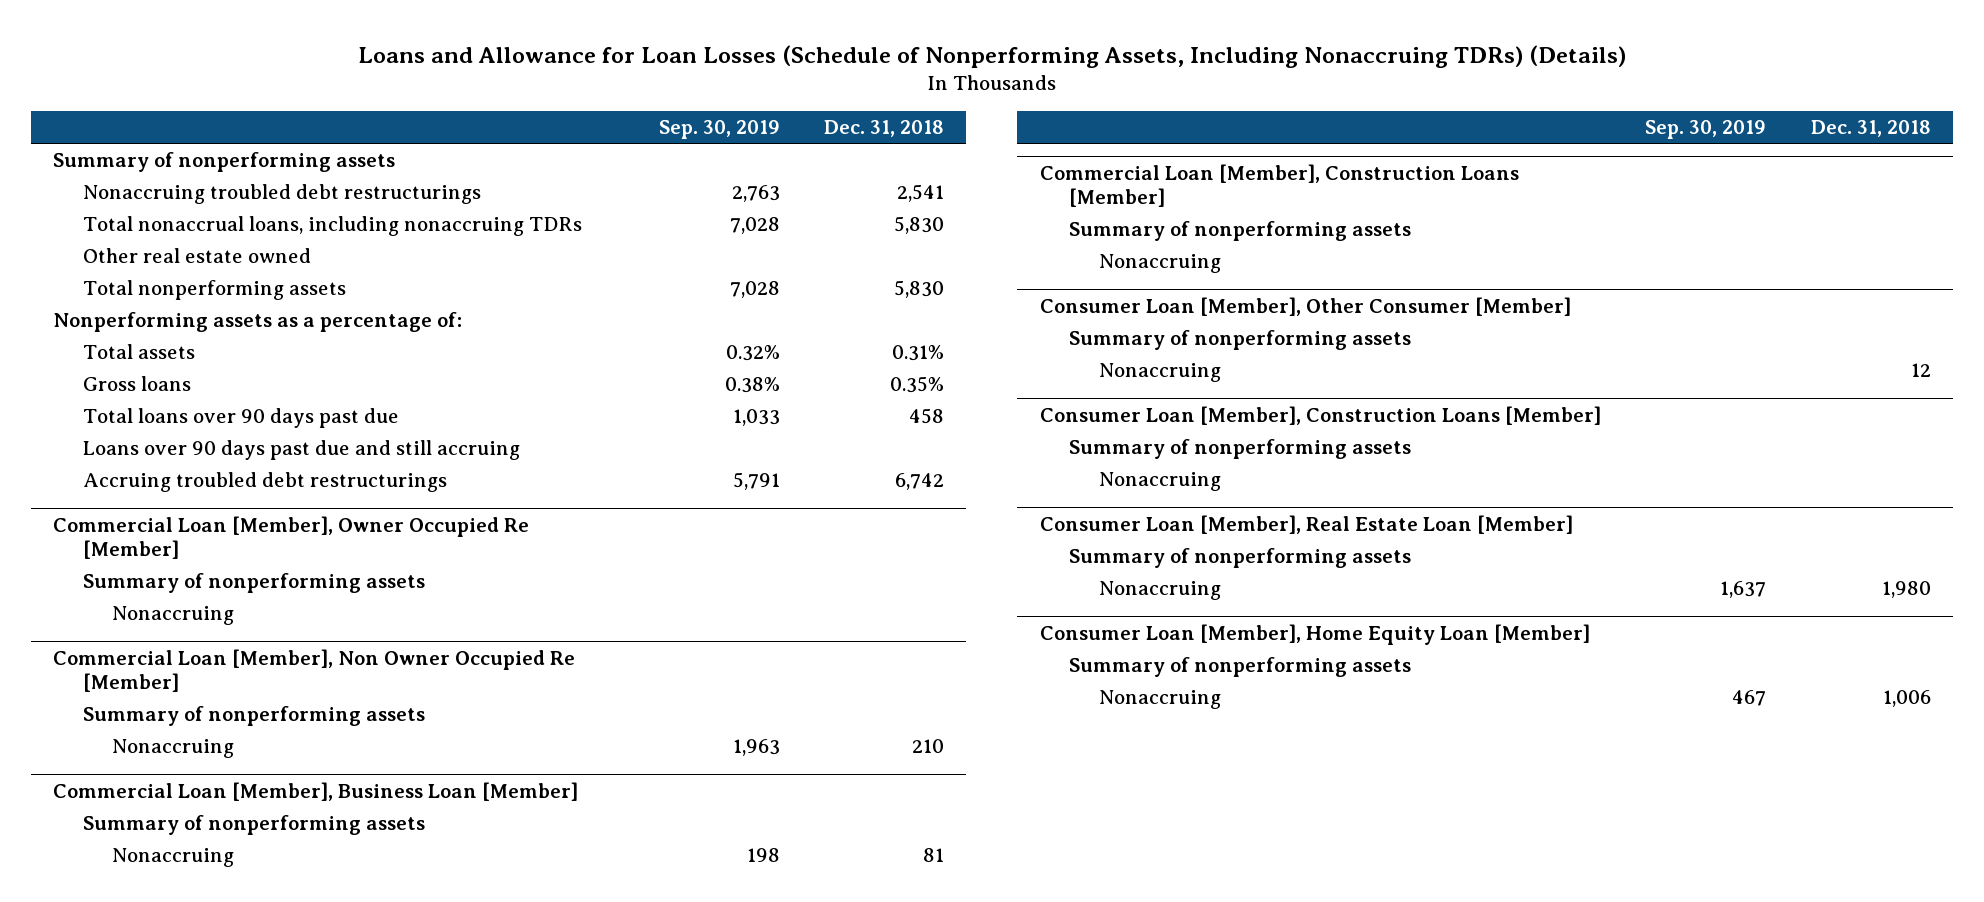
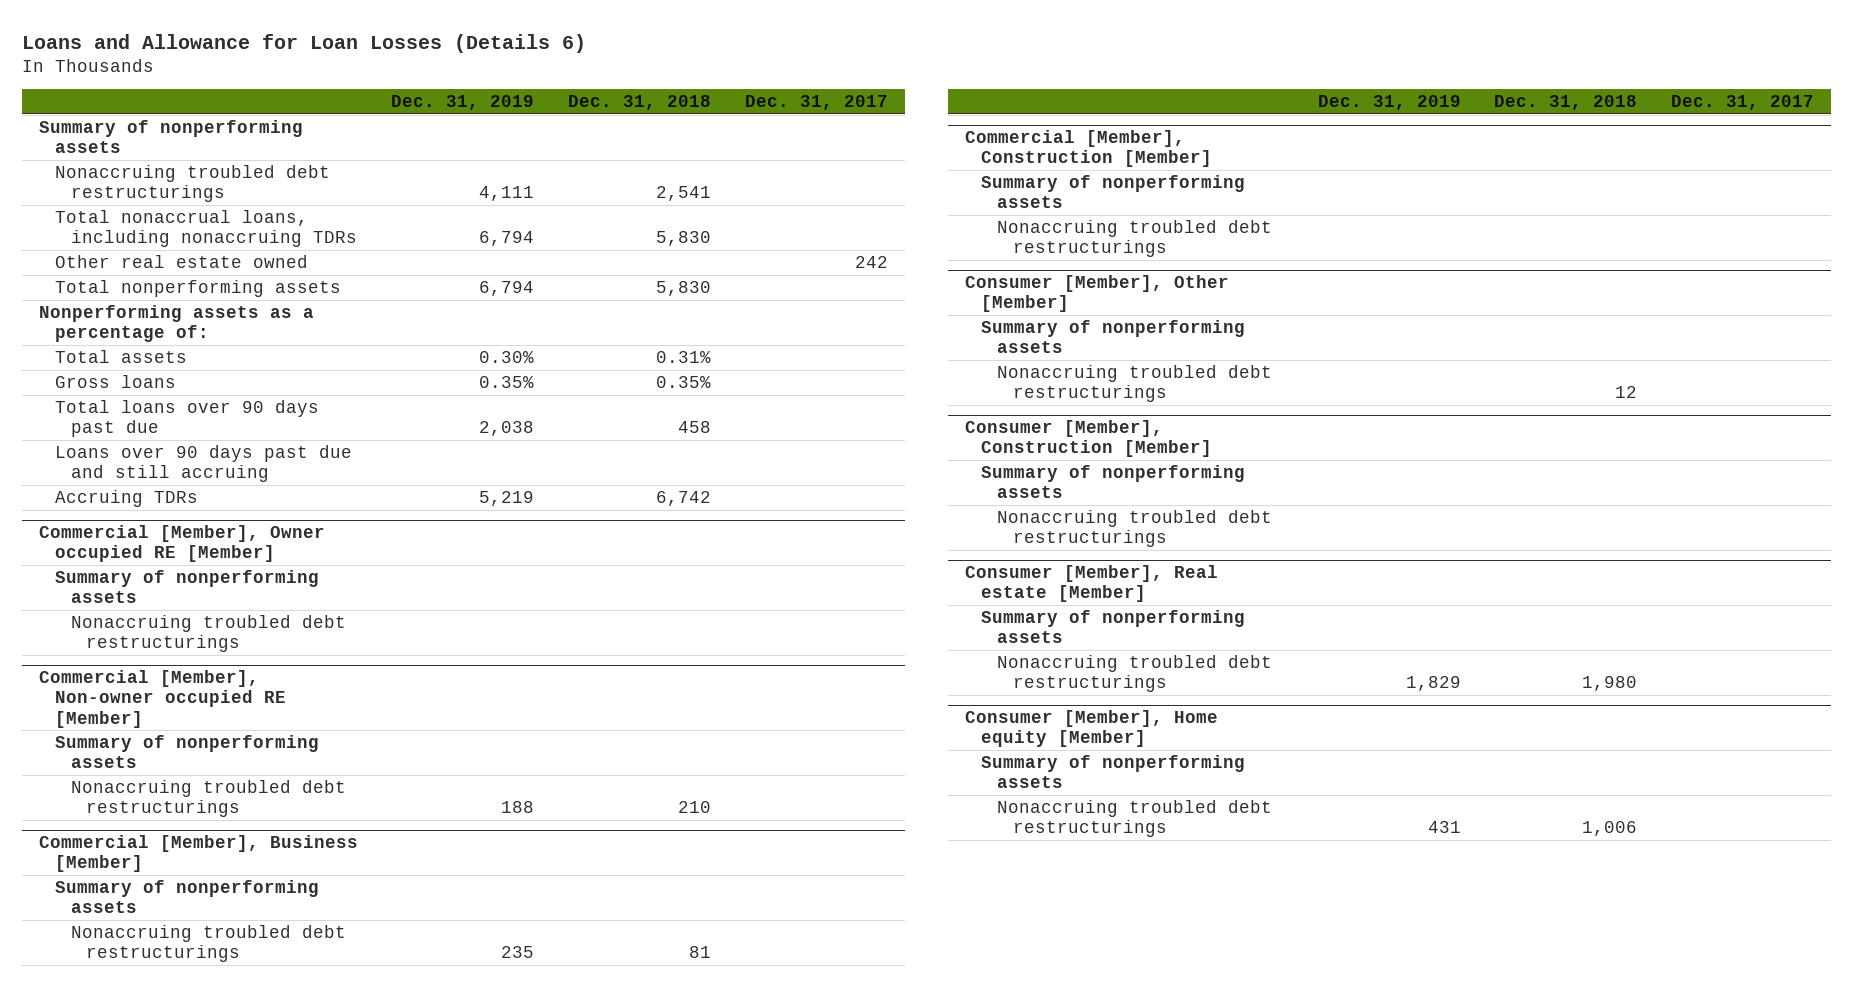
- Loans and Allowance for Loan Losses (Schedule of Nonperforming Assets, Including Nonaccruing TDRs) (Details)
+ Loans and Allowance for Loan Losses (Details 6)
- | Sep. 30, 2019 | Dec. 31, 2018
+ | Dec. 31, 2019 | Dec. 31, 2018 | Dec. 31, 2017
- Accruing troubled debt restructurings | 5,791 | 6,742
- Commercial Loan [Member], Owner Occupied Re [Member]
+ Accruing TDRs | 5,219 | 6,742 |
+ Commercial [Member], Owner occupied RE [Member]
- Nonaccruing
- Commercial Loan [Member], Non Owner Occupied Re [Member]
+ Nonaccruing troubled debt restructurings
+ Commercial [Member], Non-owner occupied RE [Member]
- Nonaccruing | 1,963 | 210
- Commercial Loan [Member], Business Loan [Member]
+ Nonaccruing troubled debt restructurings | 188 | 210 |
+ Commercial [Member], Business [Member]
- Nonaccruing | 198 | 81
- Commercial Loan [Member], Construction Loans [Member]
+ Nonaccruing troubled debt restructurings | 235 | 81 |
+ Commercial [Member], Construction [Member]
- Nonaccruing
- Consumer Loan [Member], Other Consumer [Member]
+ Nonaccruing troubled debt restructurings
+ Consumer [Member], Other [Member]
- Nonaccruing | | 12
- Consumer Loan [Member], Construction Loans [Member]
+ Nonaccruing troubled debt restructurings | | 12 |
+ Consumer [Member], Construction [Member]
- Nonaccruing
- Consumer Loan [Member], Real Estate Loan [Member]
+ Nonaccruing troubled debt restructurings
+ Consumer [Member], Real estate [Member]
- Nonaccruing | 1,637 | 1,980
- Consumer Loan [Member], Home Equity Loan [Member]
+ Nonaccruing troubled debt restructurings | 1,829 | 1,980 |
+ Consumer [Member], Home equity [Member]
- Nonaccruing | 467 | 1,006
+ Nonaccruing troubled debt restructurings | 431 | 1,006 |

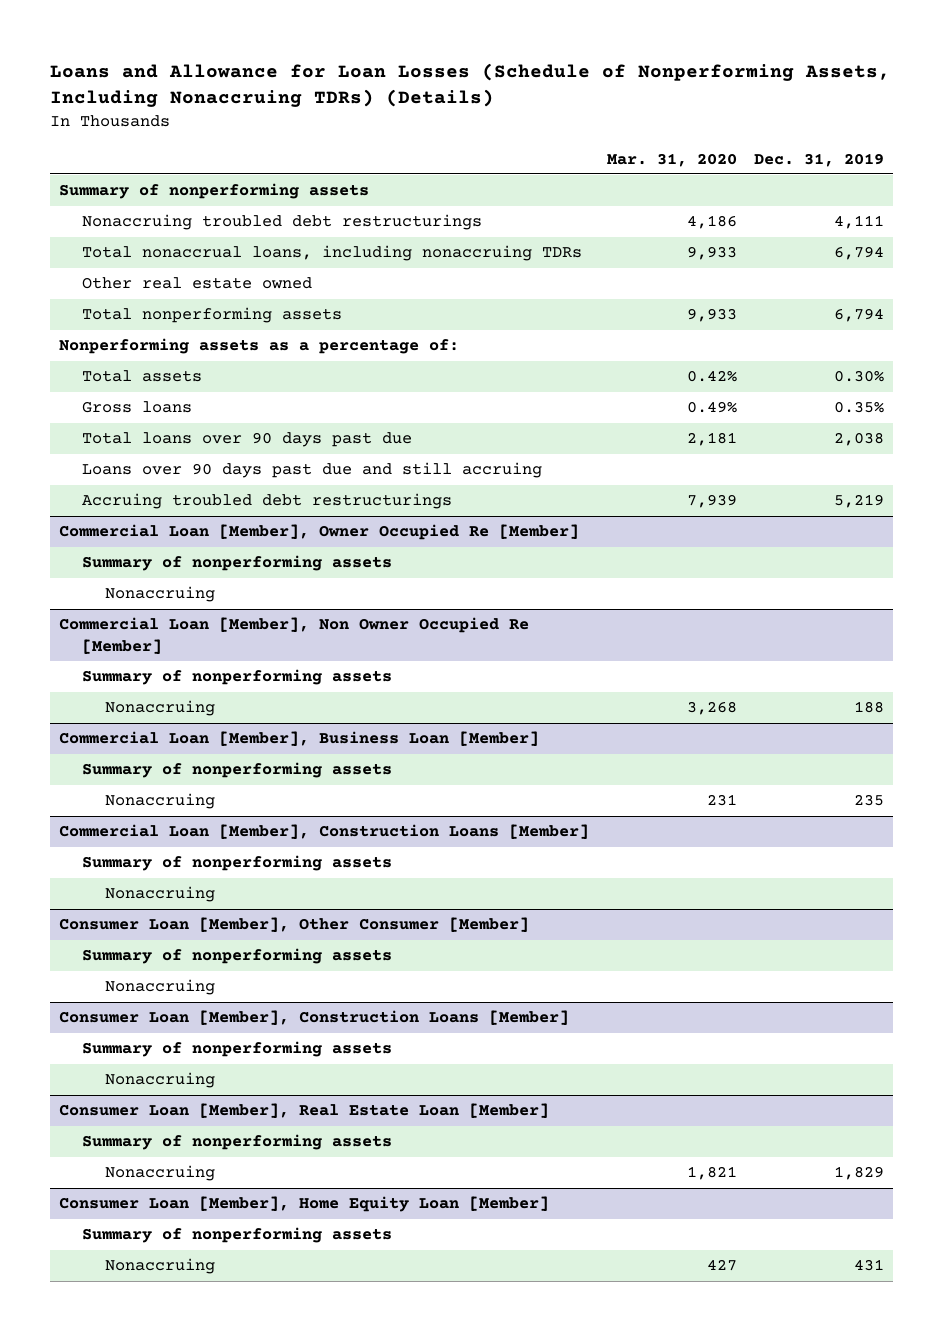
- Loans and Allowance for Loan Losses (Details 6)
+ Loans and Allowance for Loan Losses (Schedule of Nonperforming Assets, Including Nonaccruing TDRs) (Details)
- | Dec. 31, 2019 | Dec. 31, 2018 | Dec. 31, 2017
+ | Mar. 31, 2020 | Dec. 31, 2019
- Accruing TDRs | 5,219 | 6,742 |
- Commercial [Member], Owner occupied RE [Member]
+ Accruing troubled debt restructurings | 7,939 | 5,219
+ Commercial Loan [Member], Owner Occupied Re [Member]
- Nonaccruing troubled debt restructurings
- Commercial [Member], Non-owner occupied RE [Member]
+ Nonaccruing
+ Commercial Loan [Member], Non Owner Occupied Re [Member]
- Nonaccruing troubled debt restructurings | 188 | 210 |
- Commercial [Member], Business [Member]
+ Nonaccruing | 3,268 | 188
+ Commercial Loan [Member], Business Loan [Member]
- Nonaccruing troubled debt restructurings | 235 | 81 |
- Commercial [Member], Construction [Member]
+ Nonaccruing | 231 | 235
+ Commercial Loan [Member], Construction Loans [Member]
- Nonaccruing troubled debt restructurings
- Consumer [Member], Other [Member]
+ Nonaccruing
+ Consumer Loan [Member], Other Consumer [Member]
- Nonaccruing troubled debt restructurings | | 12 |
- Consumer [Member], Construction [Member]
+ Nonaccruing
+ Consumer Loan [Member], Construction Loans [Member]
- Nonaccruing troubled debt restructurings
- Consumer [Member], Real estate [Member]
+ Nonaccruing
+ Consumer Loan [Member], Real Estate Loan [Member]
- Nonaccruing troubled debt restructurings | 1,829 | 1,980 |
- Consumer [Member], Home equity [Member]
+ Nonaccruing | 1,821 | 1,829
+ Consumer Loan [Member], Home Equity Loan [Member]
- Nonaccruing troubled debt restructurings | 431 | 1,006 |
+ Nonaccruing | 427 | 431

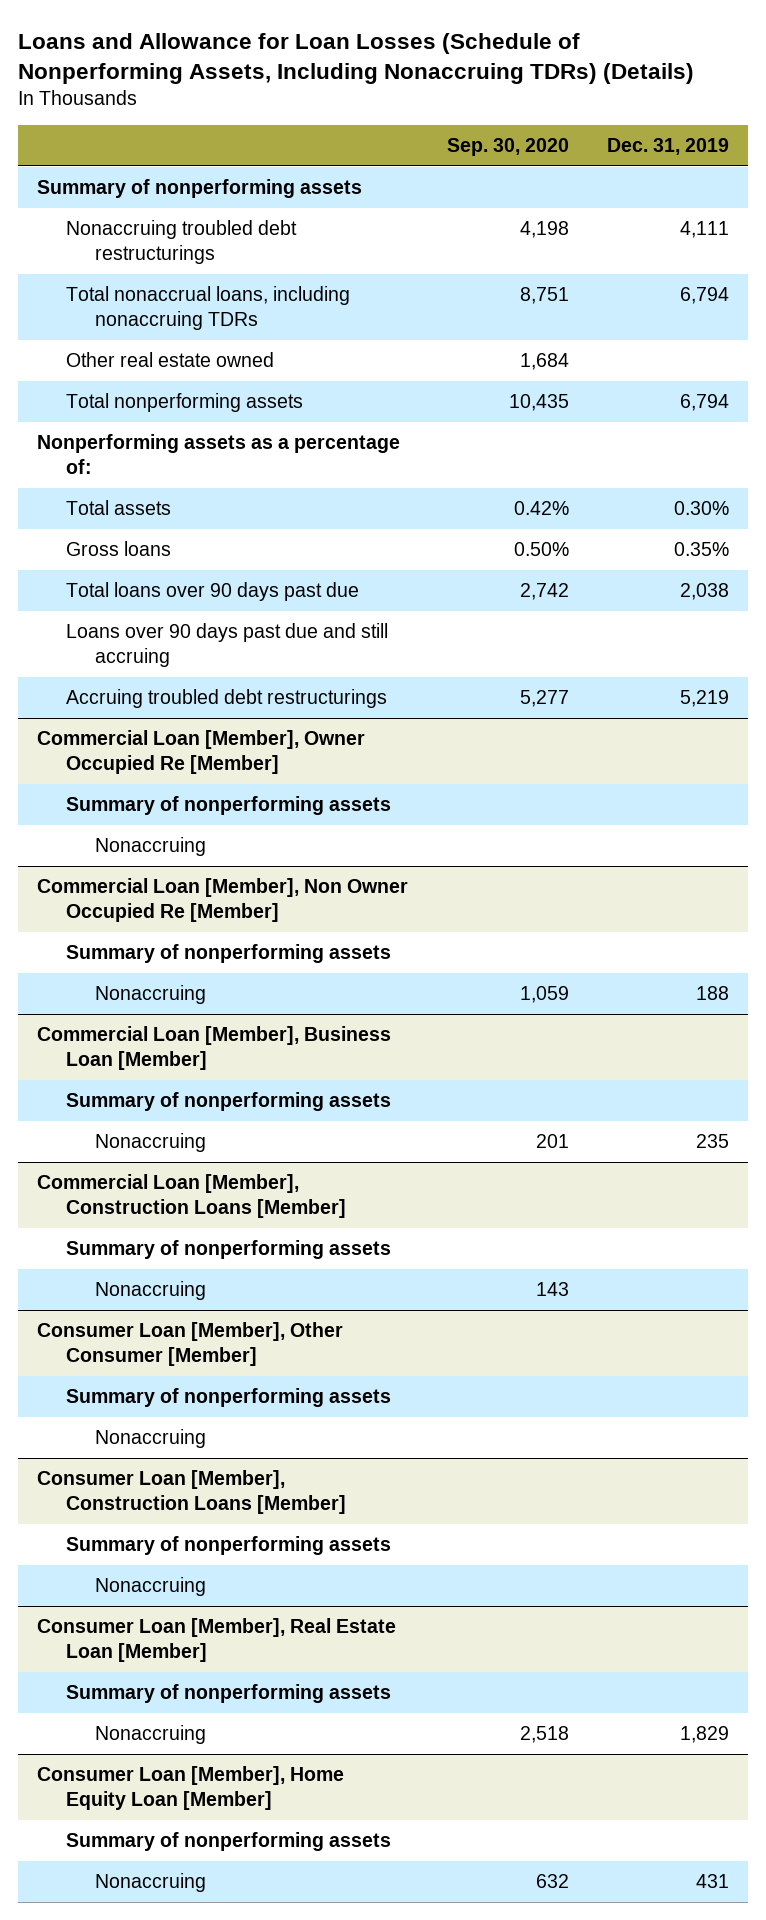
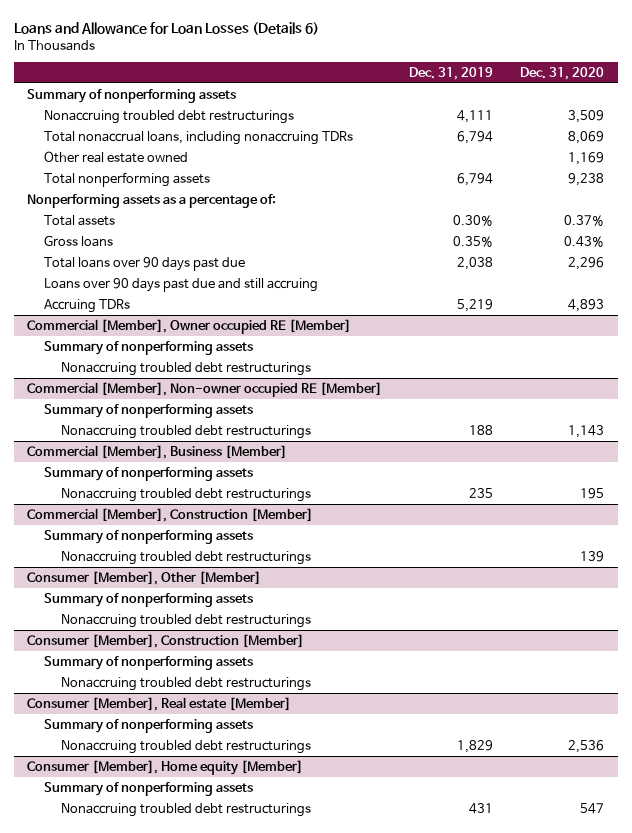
- Loans and Allowance for Loan Losses (Schedule of Nonperforming Assets, Including Nonaccruing TDRs) (Details)
+ Loans and Allowance for Loan Losses (Details 6)
- | Sep. 30, 2020 | Dec. 31, 2019
+ | Dec. 31, 2019 | Dec. 31, 2020
- Accruing troubled debt restructurings | 5,277 | 5,219
- Commercial Loan [Member], Owner Occupied Re [Member]
+ Accruing TDRs | 5,219 | 4,893
+ Commercial [Member], Owner occupied RE [Member]
- Nonaccruing
- Commercial Loan [Member], Non Owner Occupied Re [Member]
+ Nonaccruing troubled debt restructurings
+ Commercial [Member], Non-owner occupied RE [Member]
- Nonaccruing | 1,059 | 188
- Commercial Loan [Member], Business Loan [Member]
+ Nonaccruing troubled debt restructurings | 188 | 1,143
+ Commercial [Member], Business [Member]
- Nonaccruing | 201 | 235
- Commercial Loan [Member], Construction Loans [Member]
+ Nonaccruing troubled debt restructurings | 235 | 195
+ Commercial [Member], Construction [Member]
- Nonaccruing | 143 |
- Consumer Loan [Member], Other Consumer [Member]
+ Nonaccruing troubled debt restructurings | | 139
+ Consumer [Member], Other [Member]
- Nonaccruing
- Consumer Loan [Member], Construction Loans [Member]
+ Nonaccruing troubled debt restructurings
+ Consumer [Member], Construction [Member]
- Nonaccruing
- Consumer Loan [Member], Real Estate Loan [Member]
+ Nonaccruing troubled debt restructurings
+ Consumer [Member], Real estate [Member]
- Nonaccruing | 2,518 | 1,829
- Consumer Loan [Member], Home Equity Loan [Member]
+ Nonaccruing troubled debt restructurings | 1,829 | 2,536
+ Consumer [Member], Home equity [Member]
- Nonaccruing | 632 | 431
+ Nonaccruing troubled debt restructurings | 431 | 547

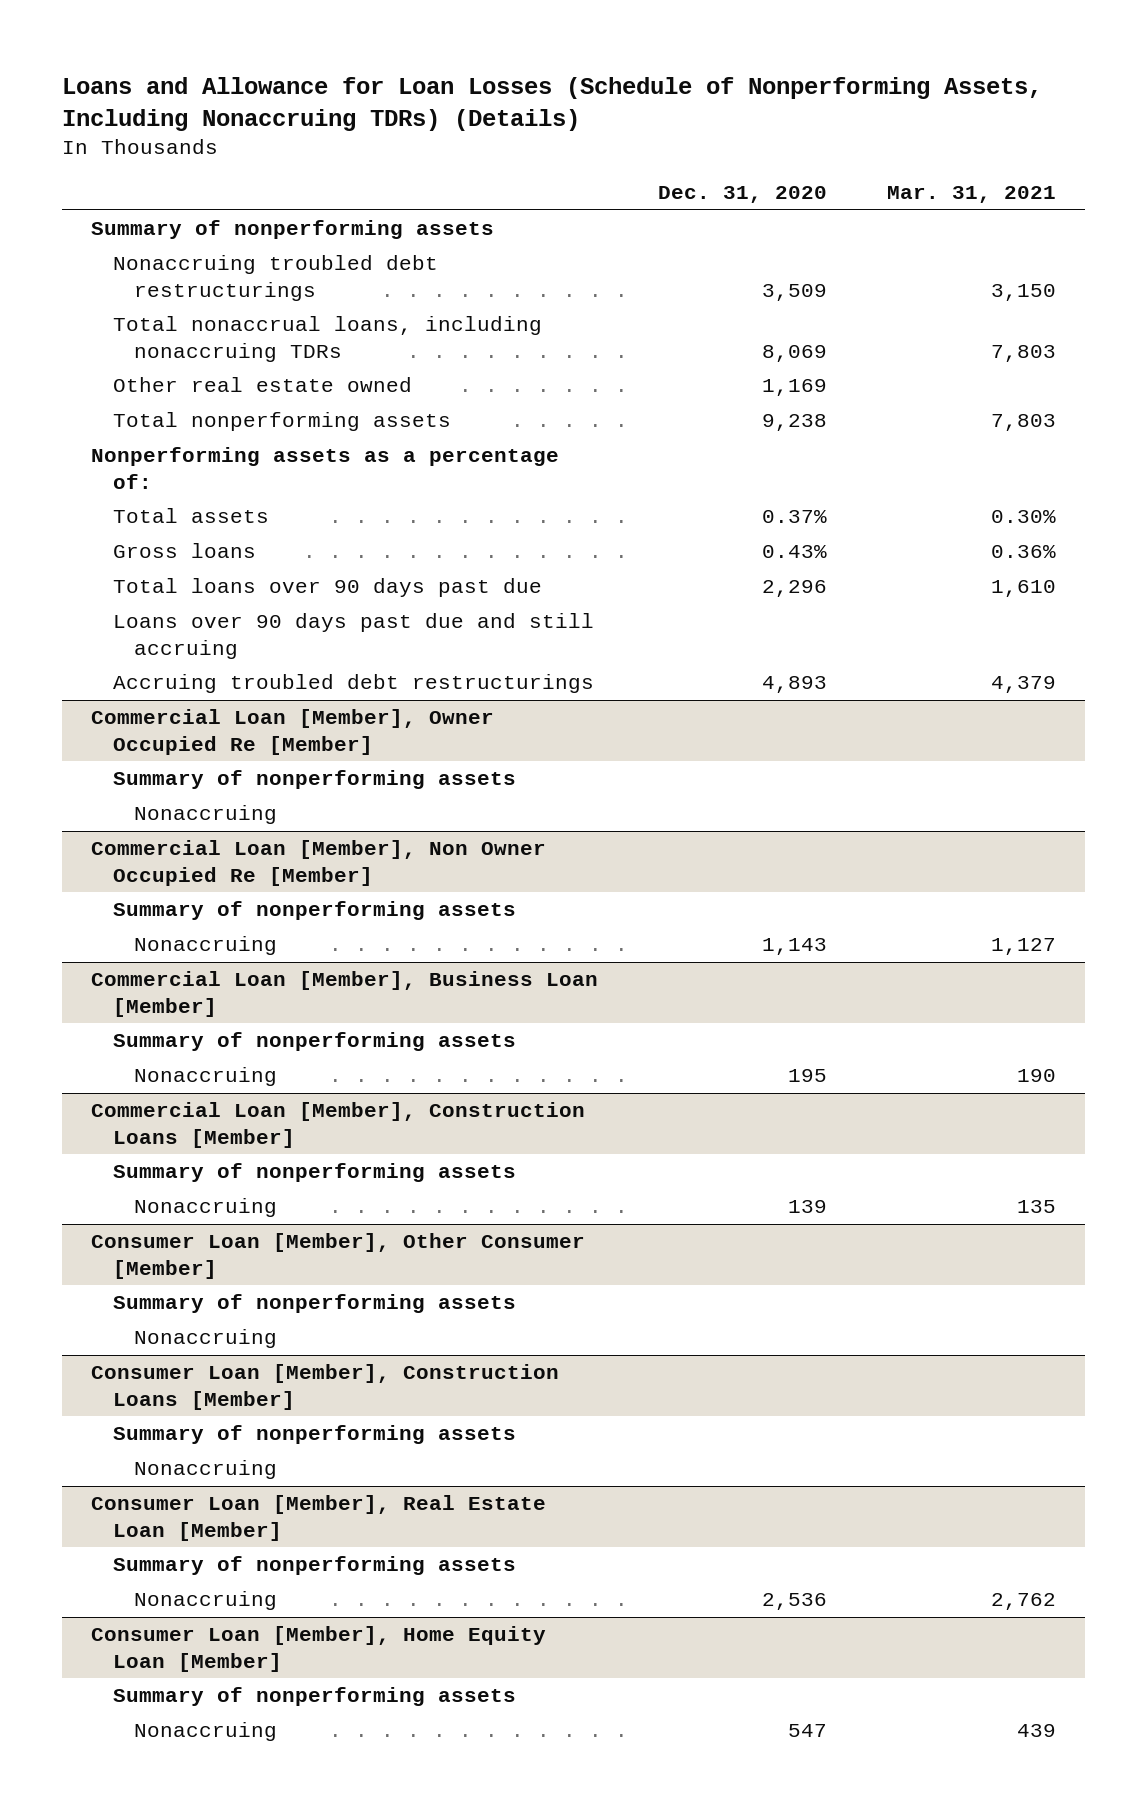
- Loans and Allowance for Loan Losses (Details 6)
+ Loans and Allowance for Loan Losses (Schedule of Nonperforming Assets, Including Nonaccruing TDRs) (Details)
- | Dec. 31, 2019 | Dec. 31, 2020
+ | Dec. 31, 2020 | Mar. 31, 2021
- Accruing TDRs | 5,219 | 4,893
- Commercial [Member], Owner occupied RE [Member]
+ Accruing troubled debt restructurings | 4,893 | 4,379
+ Commercial Loan [Member], Owner Occupied Re [Member]
- Nonaccruing troubled debt restructurings
- Commercial [Member], Non-owner occupied RE [Member]
+ Nonaccruing
+ Commercial Loan [Member], Non Owner Occupied Re [Member]
- Nonaccruing troubled debt restructurings | 188 | 1,143
- Commercial [Member], Business [Member]
+ Nonaccruing | 1,143 | 1,127
+ Commercial Loan [Member], Business Loan [Member]
- Nonaccruing troubled debt restructurings | 235 | 195
- Commercial [Member], Construction [Member]
+ Nonaccruing | 195 | 190
+ Commercial Loan [Member], Construction Loans [Member]
- Nonaccruing troubled debt restructurings | | 139
- Consumer [Member], Other [Member]
+ Nonaccruing | 139 | 135
+ Consumer Loan [Member], Other Consumer [Member]
- Nonaccruing troubled debt restructurings
- Consumer [Member], Construction [Member]
+ Nonaccruing
+ Consumer Loan [Member], Construction Loans [Member]
- Nonaccruing troubled debt restructurings
- Consumer [Member], Real estate [Member]
+ Nonaccruing
+ Consumer Loan [Member], Real Estate Loan [Member]
- Nonaccruing troubled debt restructurings | 1,829 | 2,536
- Consumer [Member], Home equity [Member]
+ Nonaccruing | 2,536 | 2,762
+ Consumer Loan [Member], Home Equity Loan [Member]
- Nonaccruing troubled debt restructurings | 431 | 547
+ Nonaccruing | 547 | 439

